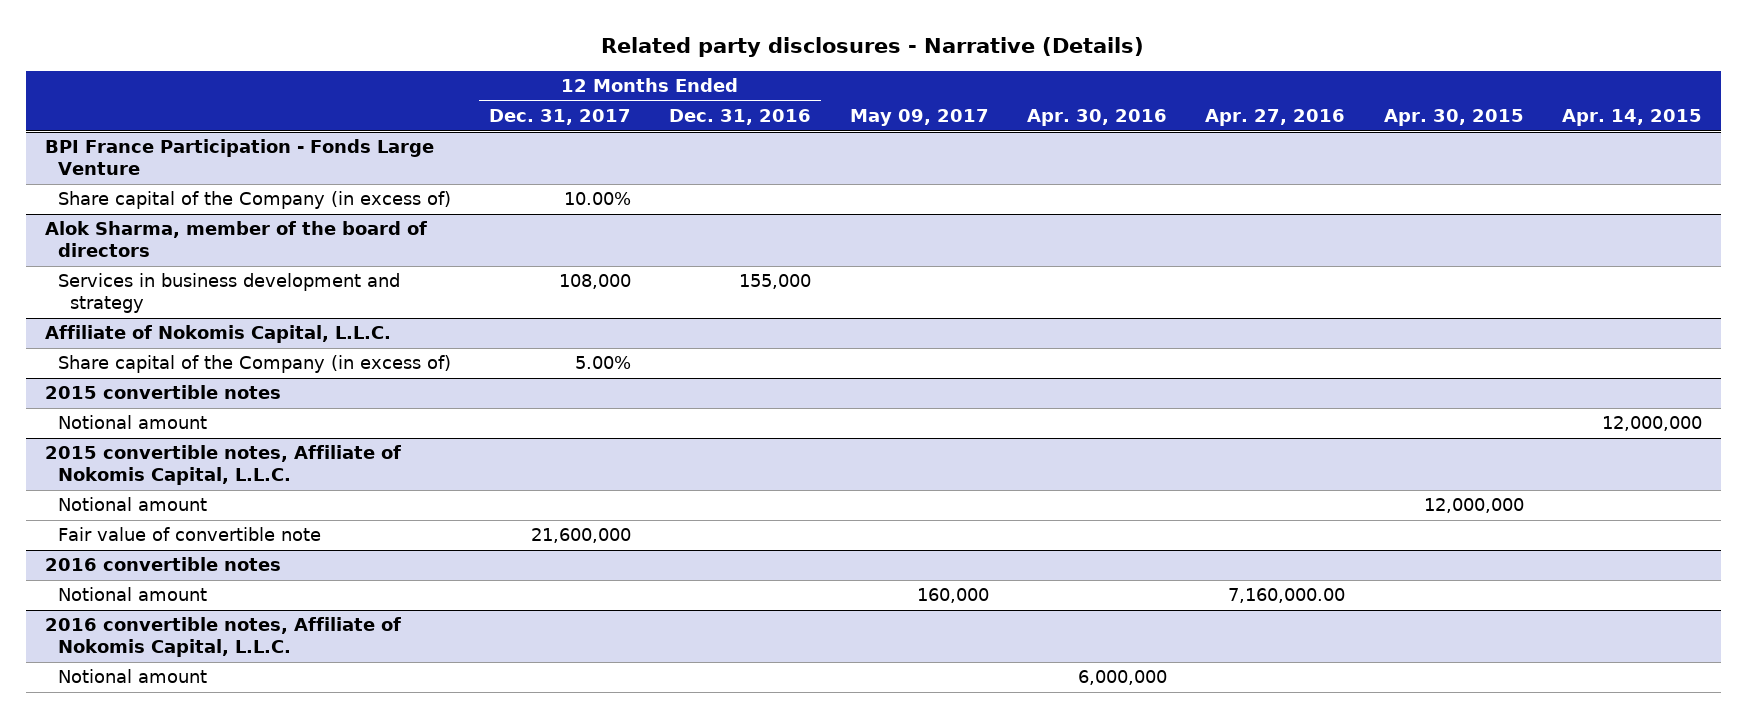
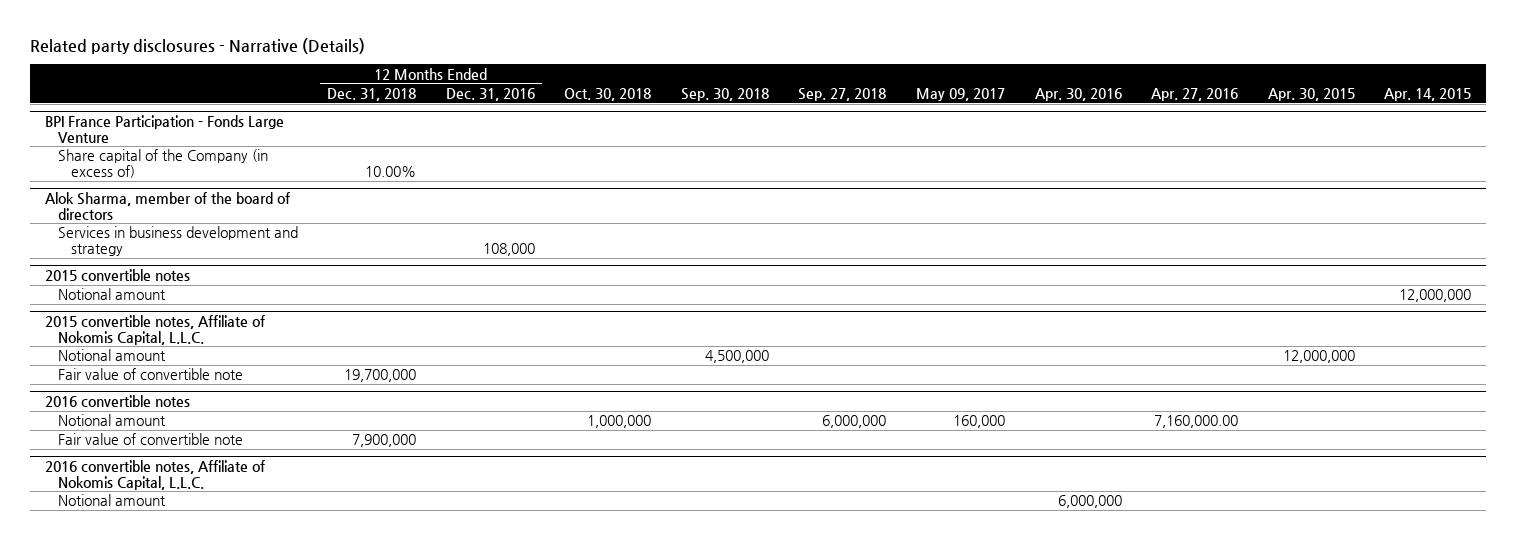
- | 12 Months Ended Dec. 31, 2017 | 12 Months Ended Dec. 31, 2016 | May 09, 2017 | Apr. 30, 2016 | Apr. 27, 2016 | Apr. 30, 2015 | Apr. 14, 2015
+ | 12 Months Ended Dec. 31, 2018 | 12 Months Ended Dec. 31, 2016 | Oct. 30, 2018 | Sep. 30, 2018 | Sep. 27, 2018 | May 09, 2017 | Apr. 30, 2016 | Apr. 27, 2016 | Apr. 30, 2015 | Apr. 14, 2015
@ Alok Sharma, member of the board of directors
- Services in business development and strategy | 108,000 | 155,000 | | | | |
- Affiliate of Nokomis Capital, L.L.C.
- Share capital of the Company (in excess of) | 5.00% | | | | | |
@ Alok Sharma, member of the board of directors
+ Services in business development and strategy | | 108,000 | | | | | | | |
@ 2016 convertible notes
+ Fair value of convertible note | 7,900,000 | | | | | | | | |

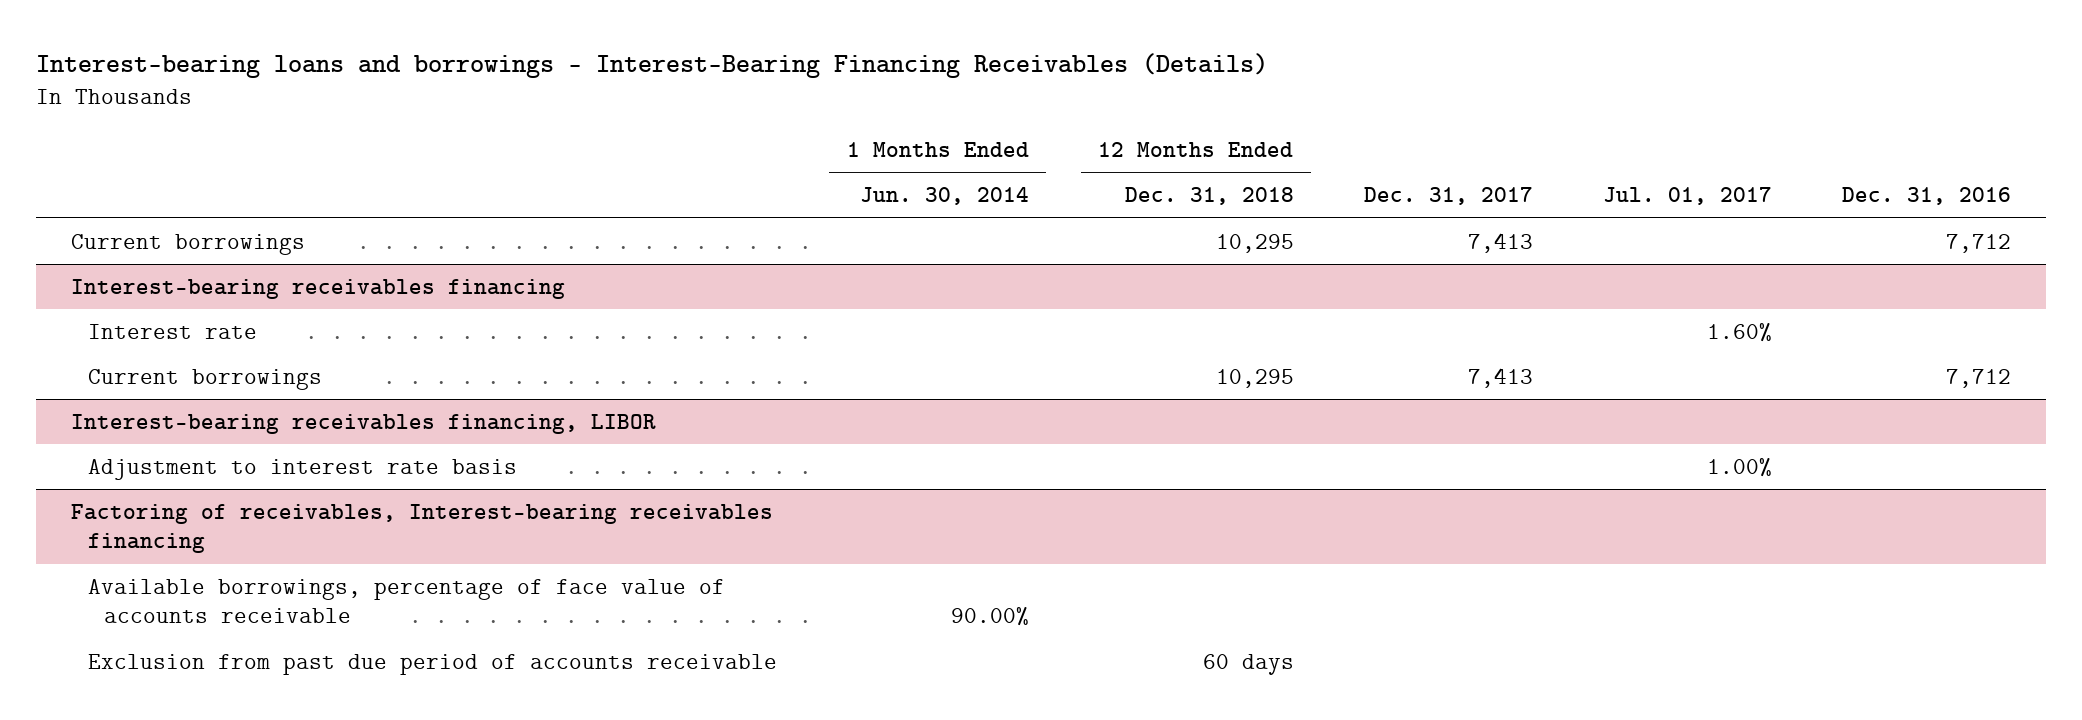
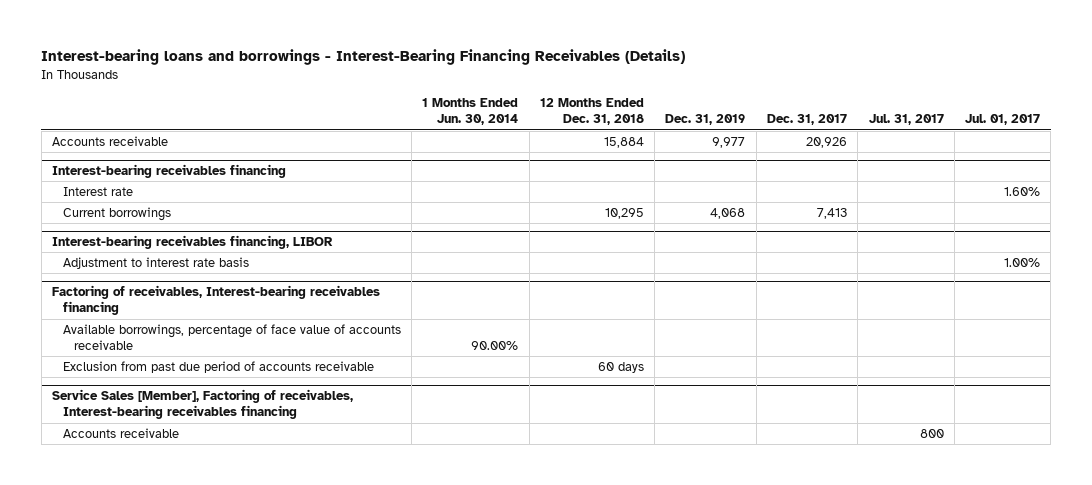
- | 1 Months Ended Jun. 30, 2014 | 12 Months Ended Dec. 31, 2018 | Dec. 31, 2017 | Jul. 01, 2017 | Dec. 31, 2016
+ | 1 Months Ended Jun. 30, 2014 | 12 Months Ended Dec. 31, 2018 | Dec. 31, 2019 | Dec. 31, 2017 | Jul. 31, 2017 | Jul. 01, 2017
- Current borrowings | | 10,295 | 7,413 | | 7,712
+ Accounts receivable | | 15,884 | 9,977 | 20,926 | |
+ Service Sales [Member], Factoring of receivables, Interest-bearing receivables financing
+ Accounts receivable | | | | | 800 |

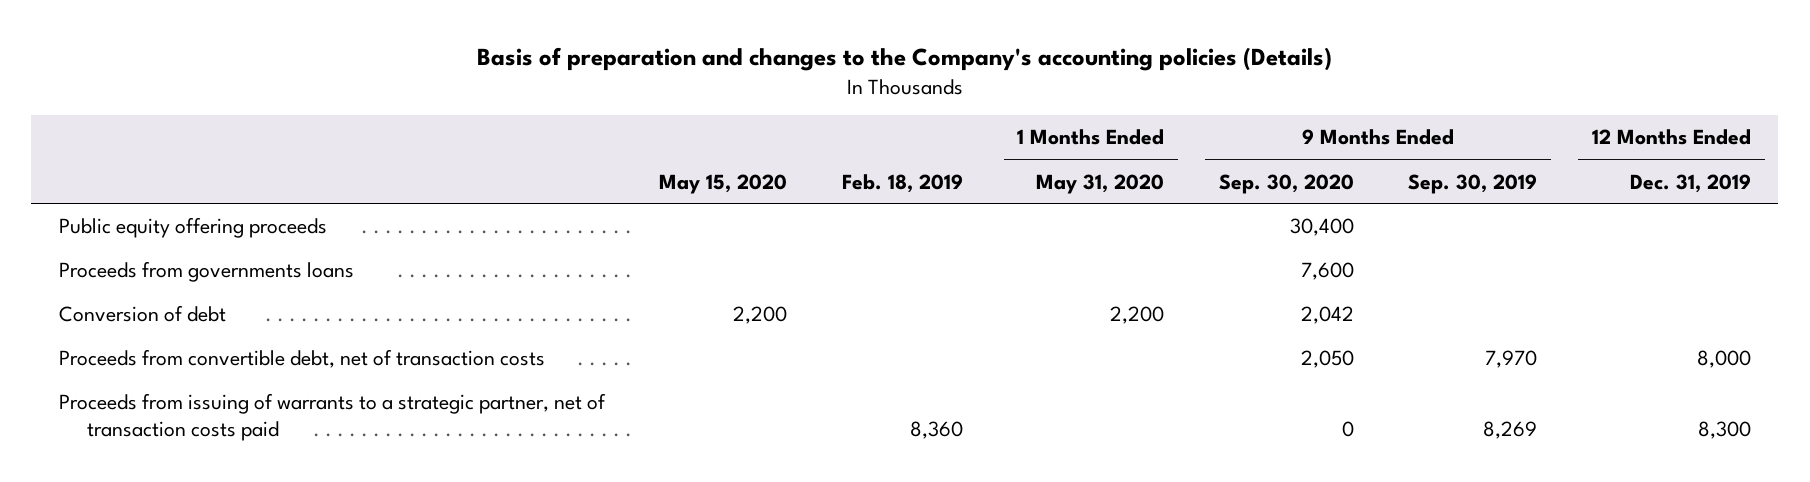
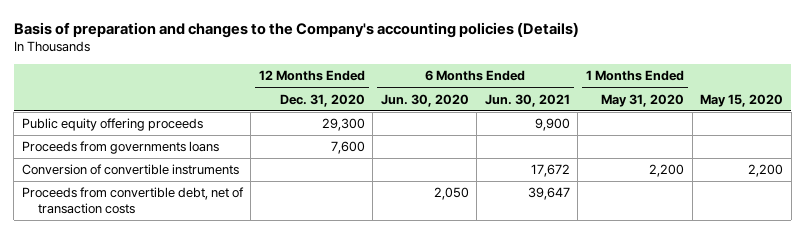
- | May 15, 2020 | Feb. 18, 2019 | 1 Months Ended May 31, 2020 | 9 Months Ended Sep. 30, 2020 | 9 Months Ended Sep. 30, 2019 | 12 Months Ended Dec. 31, 2019
+ | 12 Months Ended Dec. 31, 2020 | 6 Months Ended Jun. 30, 2020 | 6 Months Ended Jun. 30, 2021 | 1 Months Ended May 31, 2020 | May 15, 2020
- Conversion of debt | 2,200 | | 2,200 | 2,042 | |
+ Conversion of convertible instruments | | | 17,672 | 2,200 | 2,200
- Proceeds from issuing of warrants to a strategic partner, net of transaction costs paid | | 8,360 | | 0 | 8,269 | 8,300

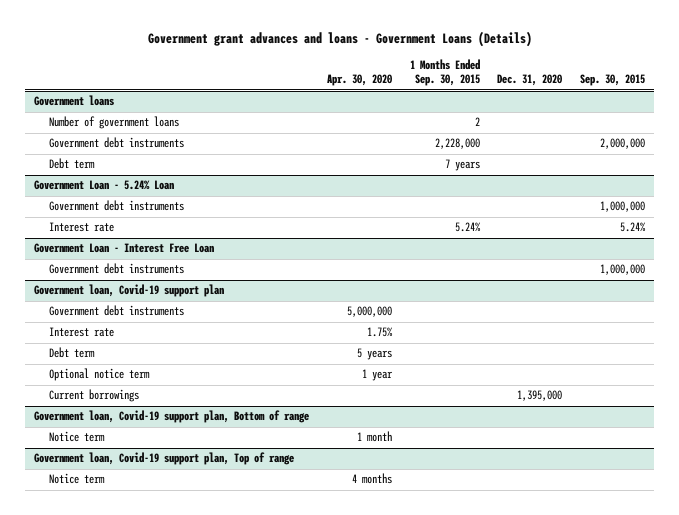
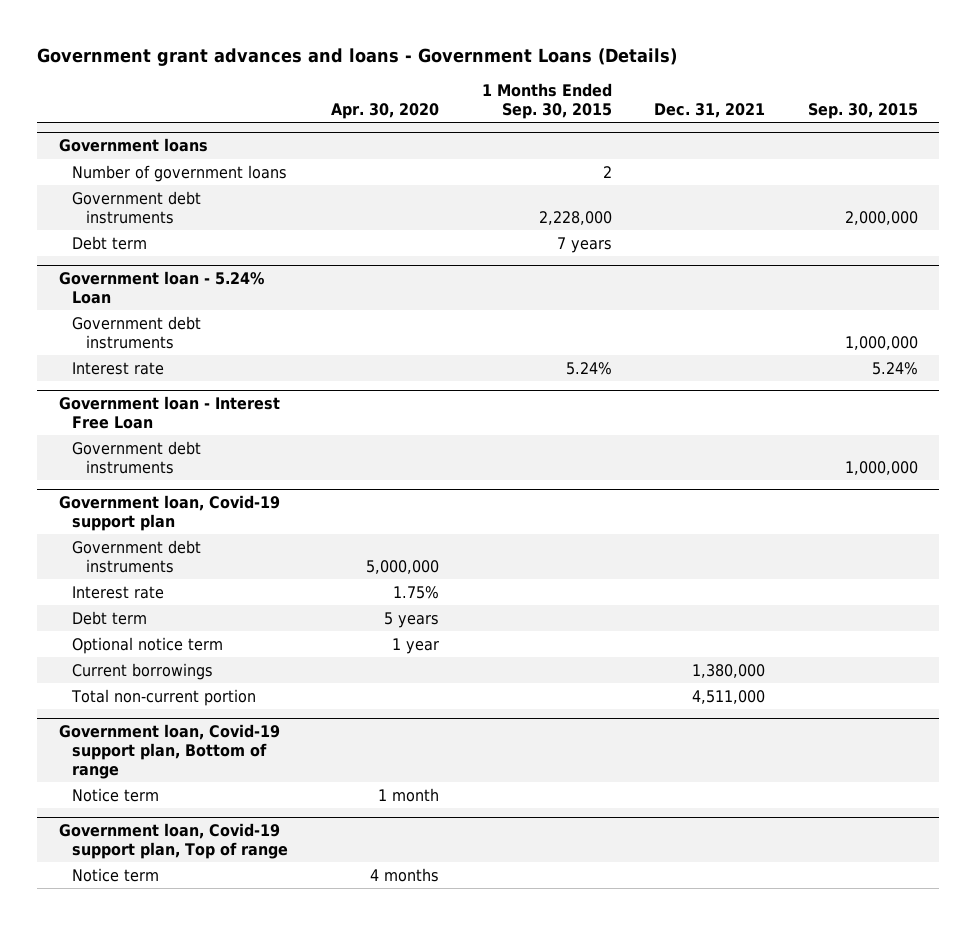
- | Apr. 30, 2020 | 1 Months Ended Sep. 30, 2015 | Dec. 31, 2020 | Sep. 30, 2015
+ | Apr. 30, 2020 | 1 Months Ended Sep. 30, 2015 | Dec. 31, 2021 | Sep. 30, 2015
- Government Loan - 5.24% Loan
+ Government loan - 5.24% Loan
- Government Loan - Interest Free Loan
+ Government loan - Interest Free Loan
@ Government loan, Covid-19 support plan
+ Total non-current portion | | | 4,511,000 |

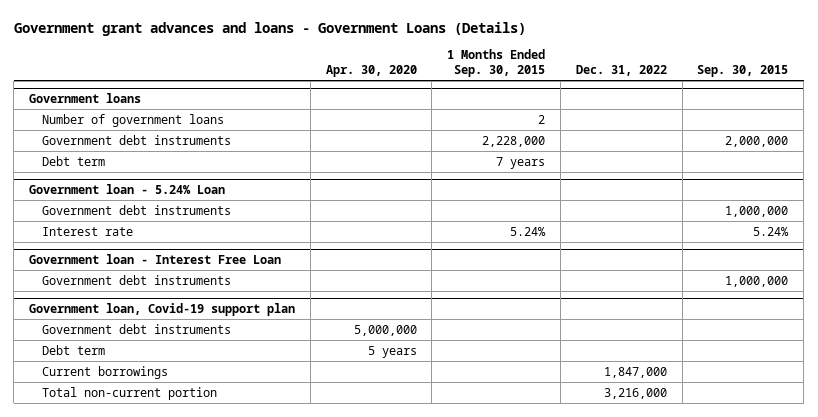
- | Apr. 30, 2020 | 1 Months Ended Sep. 30, 2015 | Dec. 31, 2021 | Sep. 30, 2015
+ | Apr. 30, 2020 | 1 Months Ended Sep. 30, 2015 | Dec. 31, 2022 | Sep. 30, 2015
@ Government loan, Covid-19 support plan
- Interest rate | 1.75% | | |
- Optional notice term | 1 year | | |
- Government loan, Covid-19 support plan, Bottom of range
- Notice term | 1 month | | |
- Government loan, Covid-19 support plan, Top of range
- Notice term | 4 months | | |

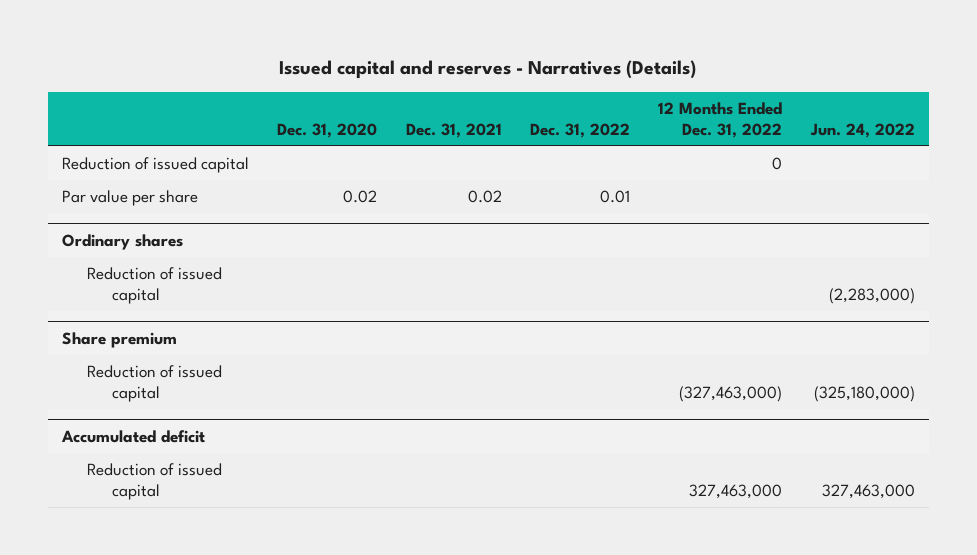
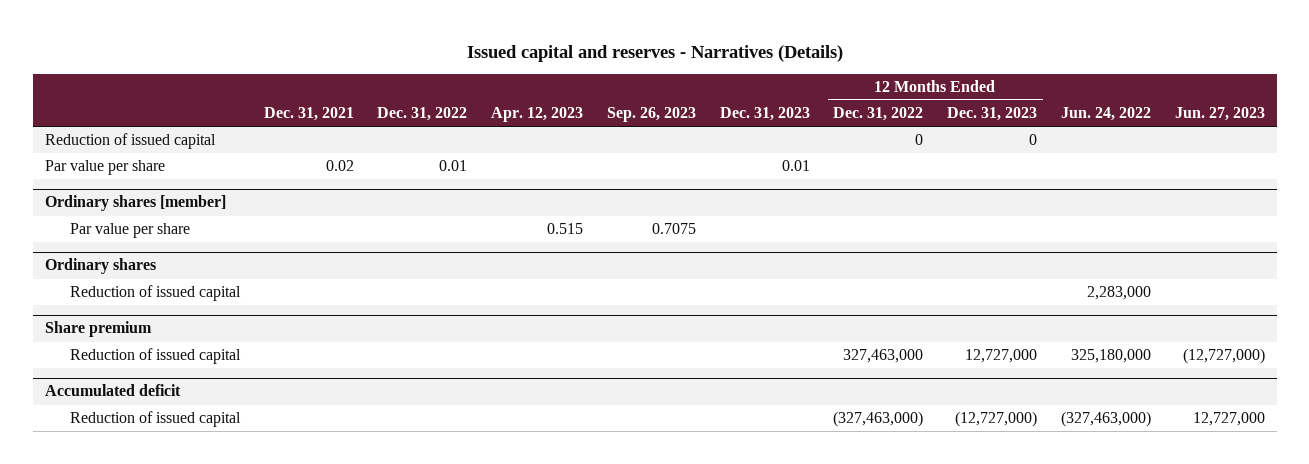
- | Dec. 31, 2020 | Dec. 31, 2021 | Dec. 31, 2022 | 12 Months Ended Dec. 31, 2022 | Jun. 24, 2022
+ | Dec. 31, 2021 | Dec. 31, 2022 | Apr. 12, 2023 | Sep. 26, 2023 | Dec. 31, 2023 | 12 Months Ended Dec. 31, 2022 | 12 Months Ended Dec. 31, 2023 | Jun. 24, 2022 | Jun. 27, 2023
+ Ordinary shares [member]
+ Par value per share | | | 0.515 | 0.7075 | | | | |
@ Ordinary shares
- Reduction of issued capital | | | | | (2,283,000)
+ Reduction of issued capital | | | | | | | | 2,283,000 |
@ Share premium
- Reduction of issued capital | | | | (327,463,000) | (325,180,000)
+ Reduction of issued capital | | | | | | 327,463,000 | 12,727,000 | 325,180,000 | (12,727,000)
@ Accumulated deficit
- Reduction of issued capital | | | | 327,463,000 | 327,463,000
+ Reduction of issued capital | | | | | | (327,463,000) | (12,727,000) | (327,463,000) | 12,727,000

